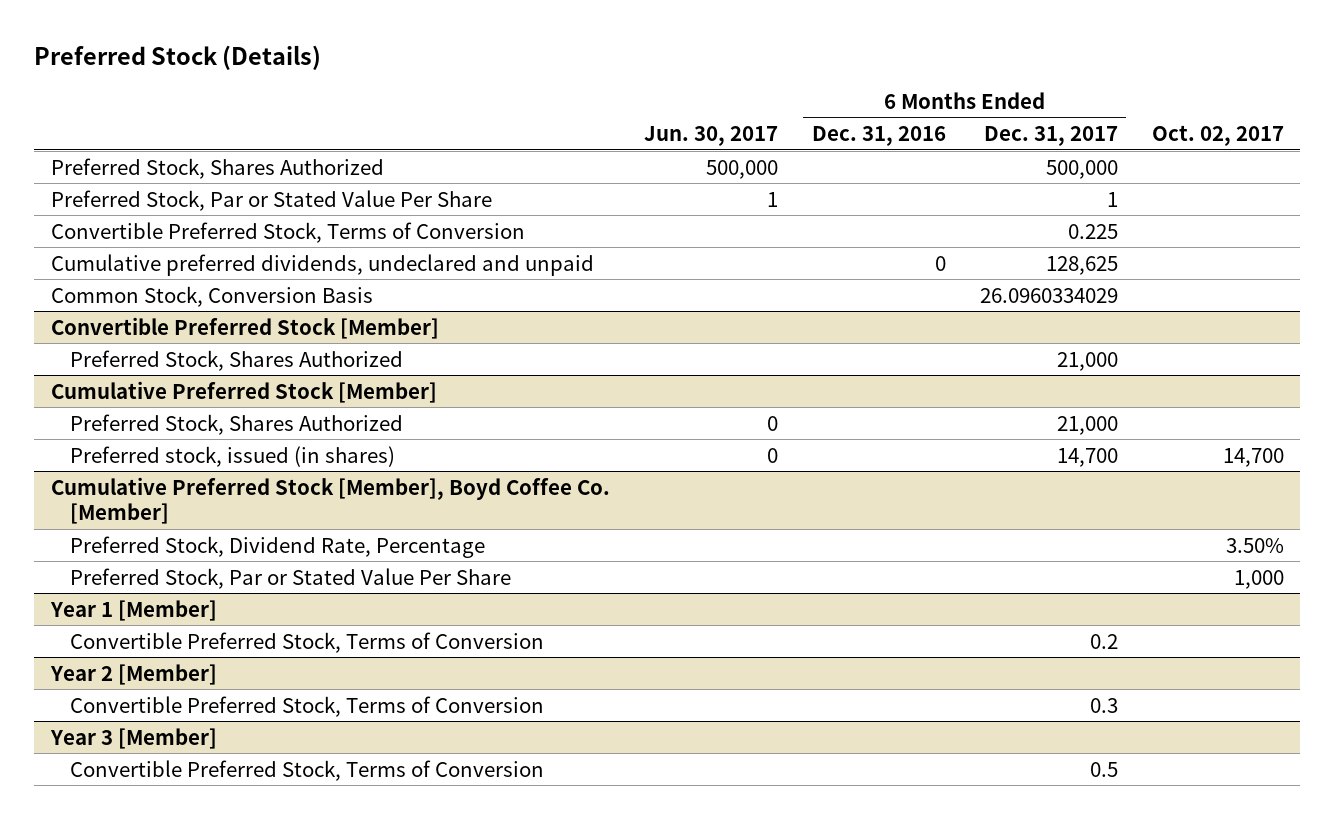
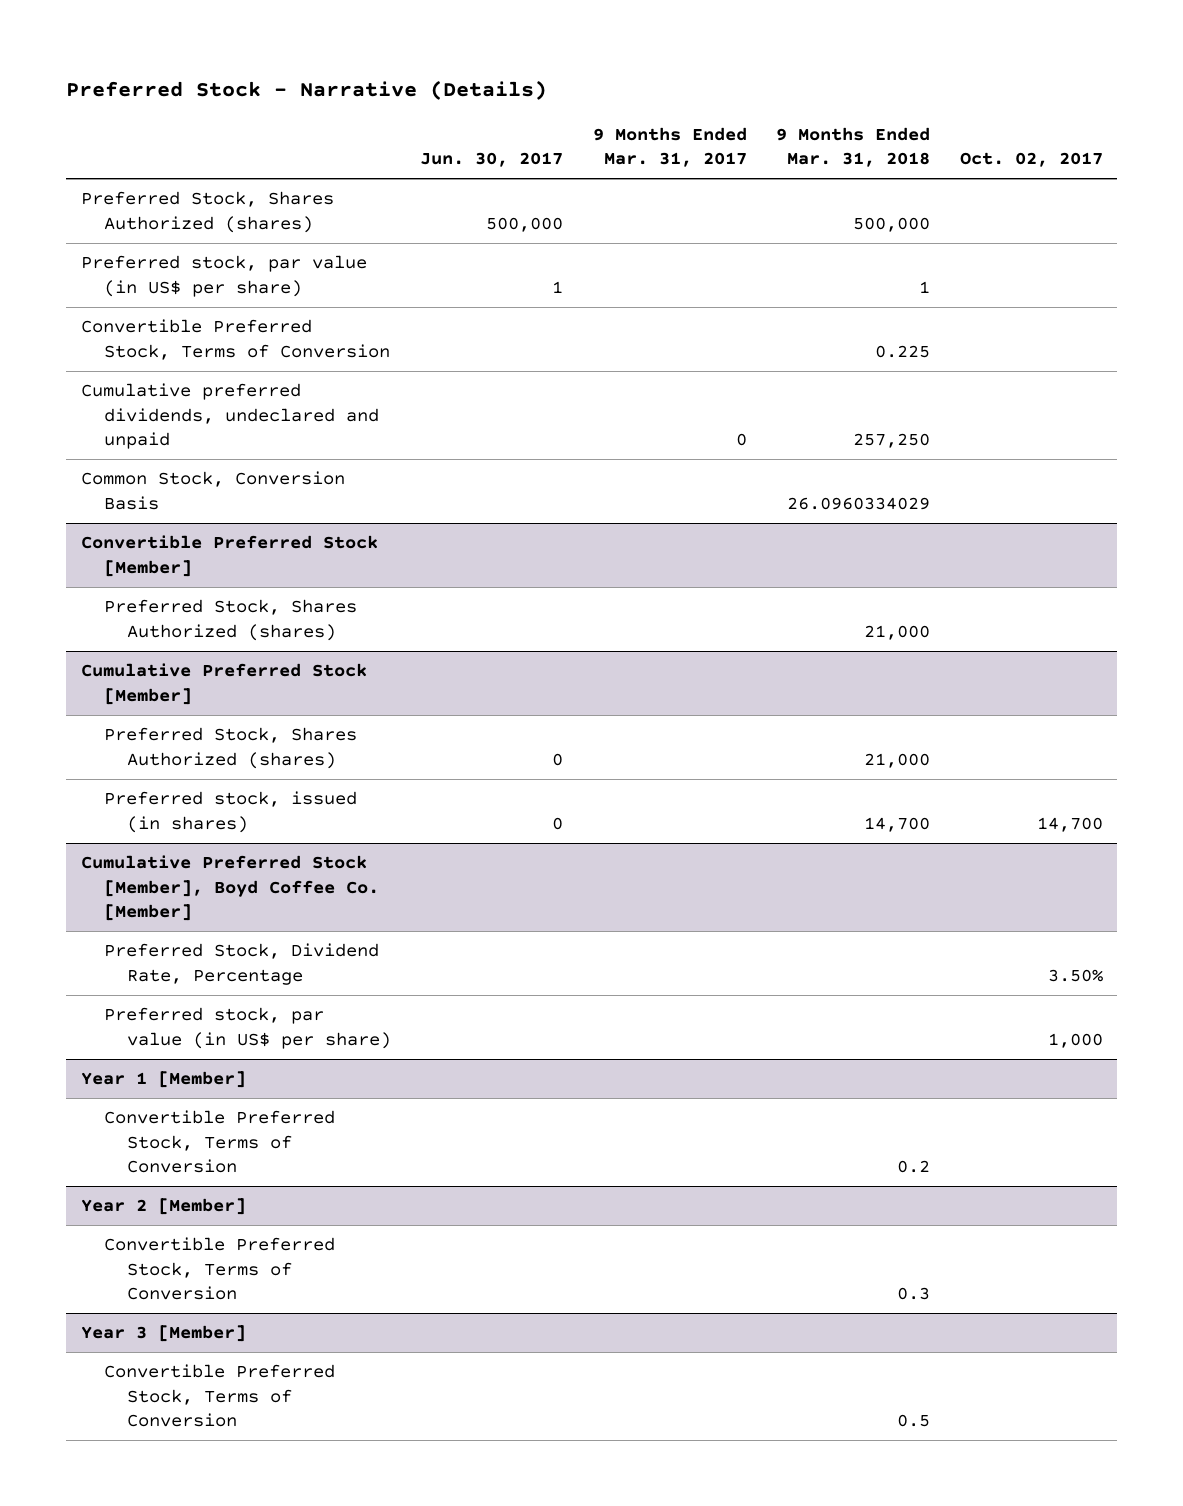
- Preferred Stock (Details)
+ Preferred Stock - Narrative (Details)
- | Jun. 30, 2017 | 6 Months Ended Dec. 31, 2016 | 6 Months Ended Dec. 31, 2017 | Oct. 02, 2017
+ | Jun. 30, 2017 | 9 Months Ended Mar. 31, 2017 | 9 Months Ended Mar. 31, 2018 | Oct. 02, 2017
- Preferred Stock, Shares Authorized | 500,000 | | 500,000 |
- Preferred Stock, Par or Stated Value Per Share | 1 | | 1 |
+ Preferred Stock, Shares Authorized (shares) | 500,000 | | 500,000 |
+ Preferred stock, par value (in US$ per share) | 1 | | 1 |
@ Convertible Preferred Stock [Member]
- Preferred Stock, Shares Authorized | | | 21,000 |
+ Preferred Stock, Shares Authorized (shares) | | | 21,000 |
@ Cumulative Preferred Stock [Member]
- Preferred Stock, Shares Authorized | 0 | | 21,000 |
+ Preferred Stock, Shares Authorized (shares) | 0 | | 21,000 |
@ Cumulative Preferred Stock [Member], Boyd Coffee Co. [Member]
- Preferred Stock, Par or Stated Value Per Share | | | | 1,000
+ Preferred stock, par value (in US$ per share) | | | | 1,000

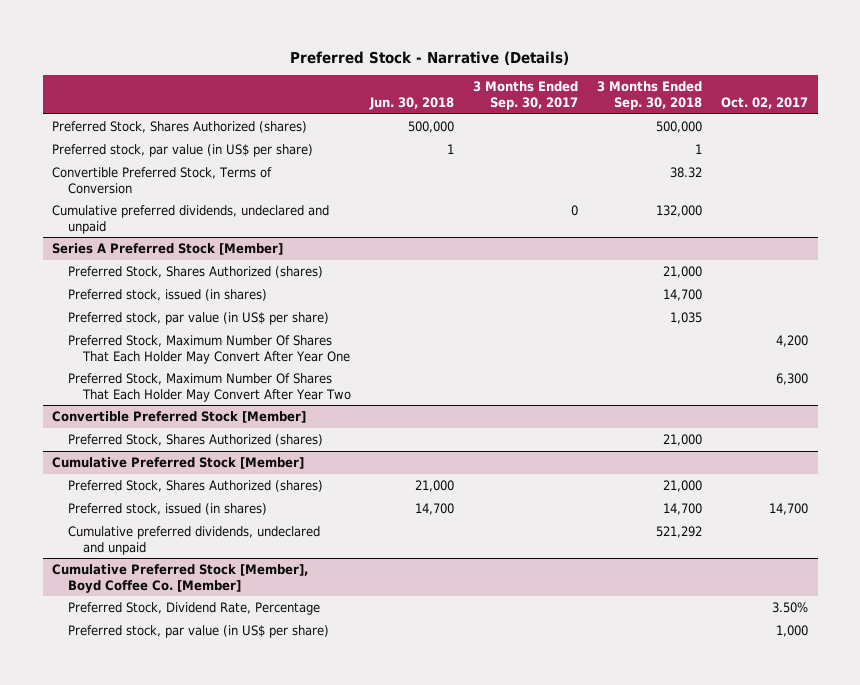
- | Jun. 30, 2017 | 9 Months Ended Mar. 31, 2017 | 9 Months Ended Mar. 31, 2018 | Oct. 02, 2017
+ | Jun. 30, 2018 | 3 Months Ended Sep. 30, 2017 | 3 Months Ended Sep. 30, 2018 | Oct. 02, 2017
- Common Stock, Conversion Basis | | | 26.0960334029 |
+ Series A Preferred Stock [Member]
+ Preferred Stock, Shares Authorized (shares) | | | 21,000 |
+ Preferred stock, issued (in shares) | | | 14,700 |
+ Preferred stock, par value (in US$ per share) | | | 1,035 |
+ Preferred Stock, Maximum Number Of Shares That Each Holder May Convert After Year One | | | | 4,200
+ Preferred Stock, Maximum Number Of Shares That Each Holder May Convert After Year Two | | | | 6,300
@ Cumulative Preferred Stock [Member]
+ Cumulative preferred dividends, undeclared and unpaid | | | 521,292 |
- Year 1 [Member]
- Convertible Preferred Stock, Terms of Conversion | | | 0.2 |
- Year 2 [Member]
- Convertible Preferred Stock, Terms of Conversion | | | 0.3 |
- Year 3 [Member]
- Convertible Preferred Stock, Terms of Conversion | | | 0.5 |

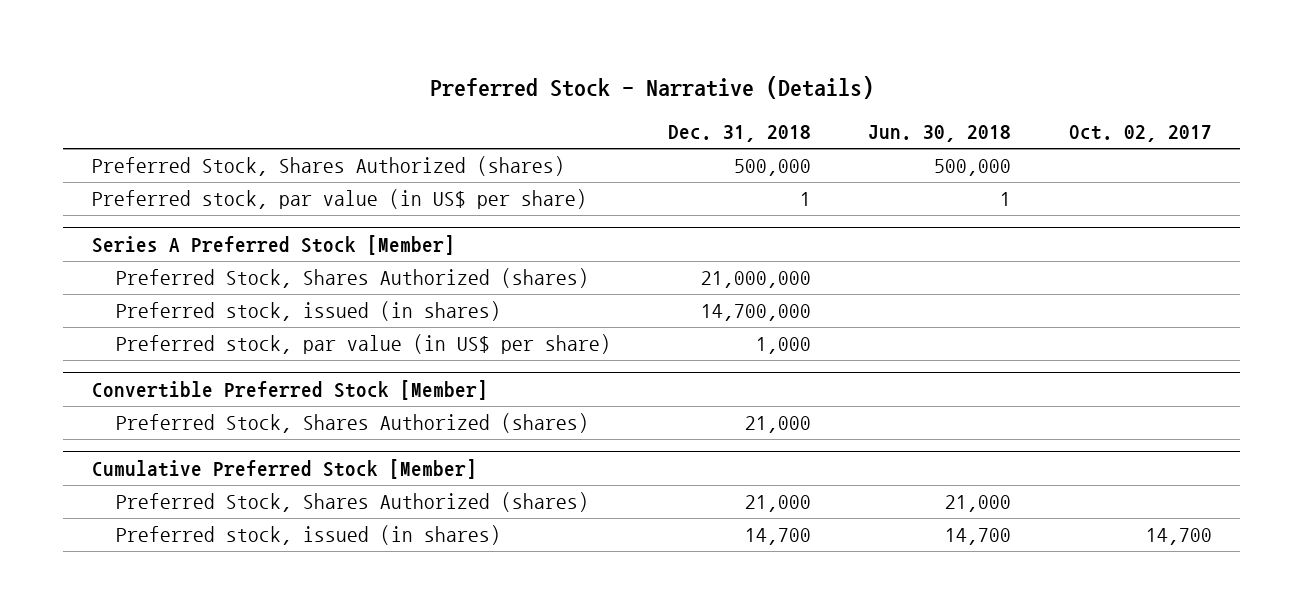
- | Jun. 30, 2018 | 3 Months Ended Sep. 30, 2017 | 3 Months Ended Sep. 30, 2018 | Oct. 02, 2017
+ | Dec. 31, 2018 | Jun. 30, 2018 | Oct. 02, 2017
- Convertible Preferred Stock, Terms of Conversion | | | 38.32 |
- Cumulative preferred dividends, undeclared and unpaid | | 0 | 132,000 |
@ Series A Preferred Stock [Member]
- Preferred Stock, Maximum Number Of Shares That Each Holder May Convert After Year One | | | | 4,200
- Preferred Stock, Maximum Number Of Shares That Each Holder May Convert After Year Two | | | | 6,300
@ Cumulative Preferred Stock [Member]
- Cumulative preferred dividends, undeclared and unpaid | | | 521,292 |
- Cumulative Preferred Stock [Member], Boyd Coffee Co. [Member]
- Preferred Stock, Dividend Rate, Percentage | | | | 3.50%
- Preferred stock, par value (in US$ per share) | | | | 1,000

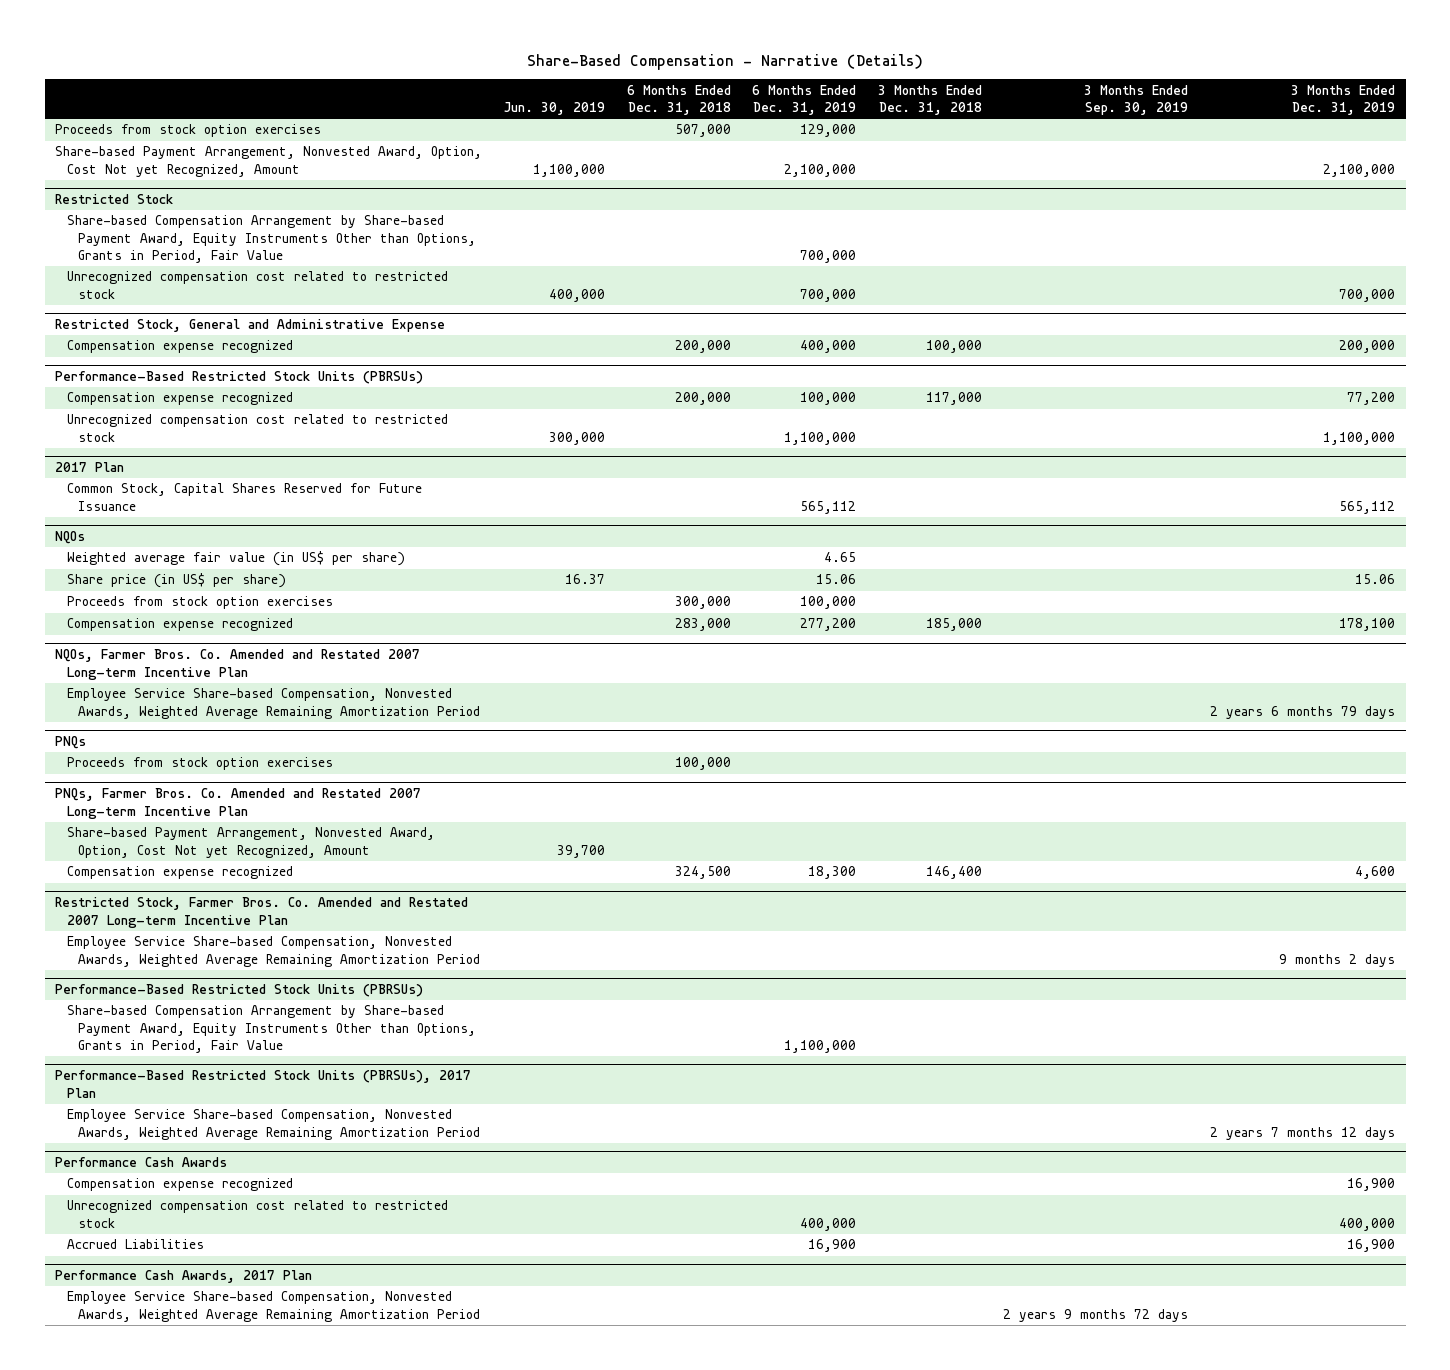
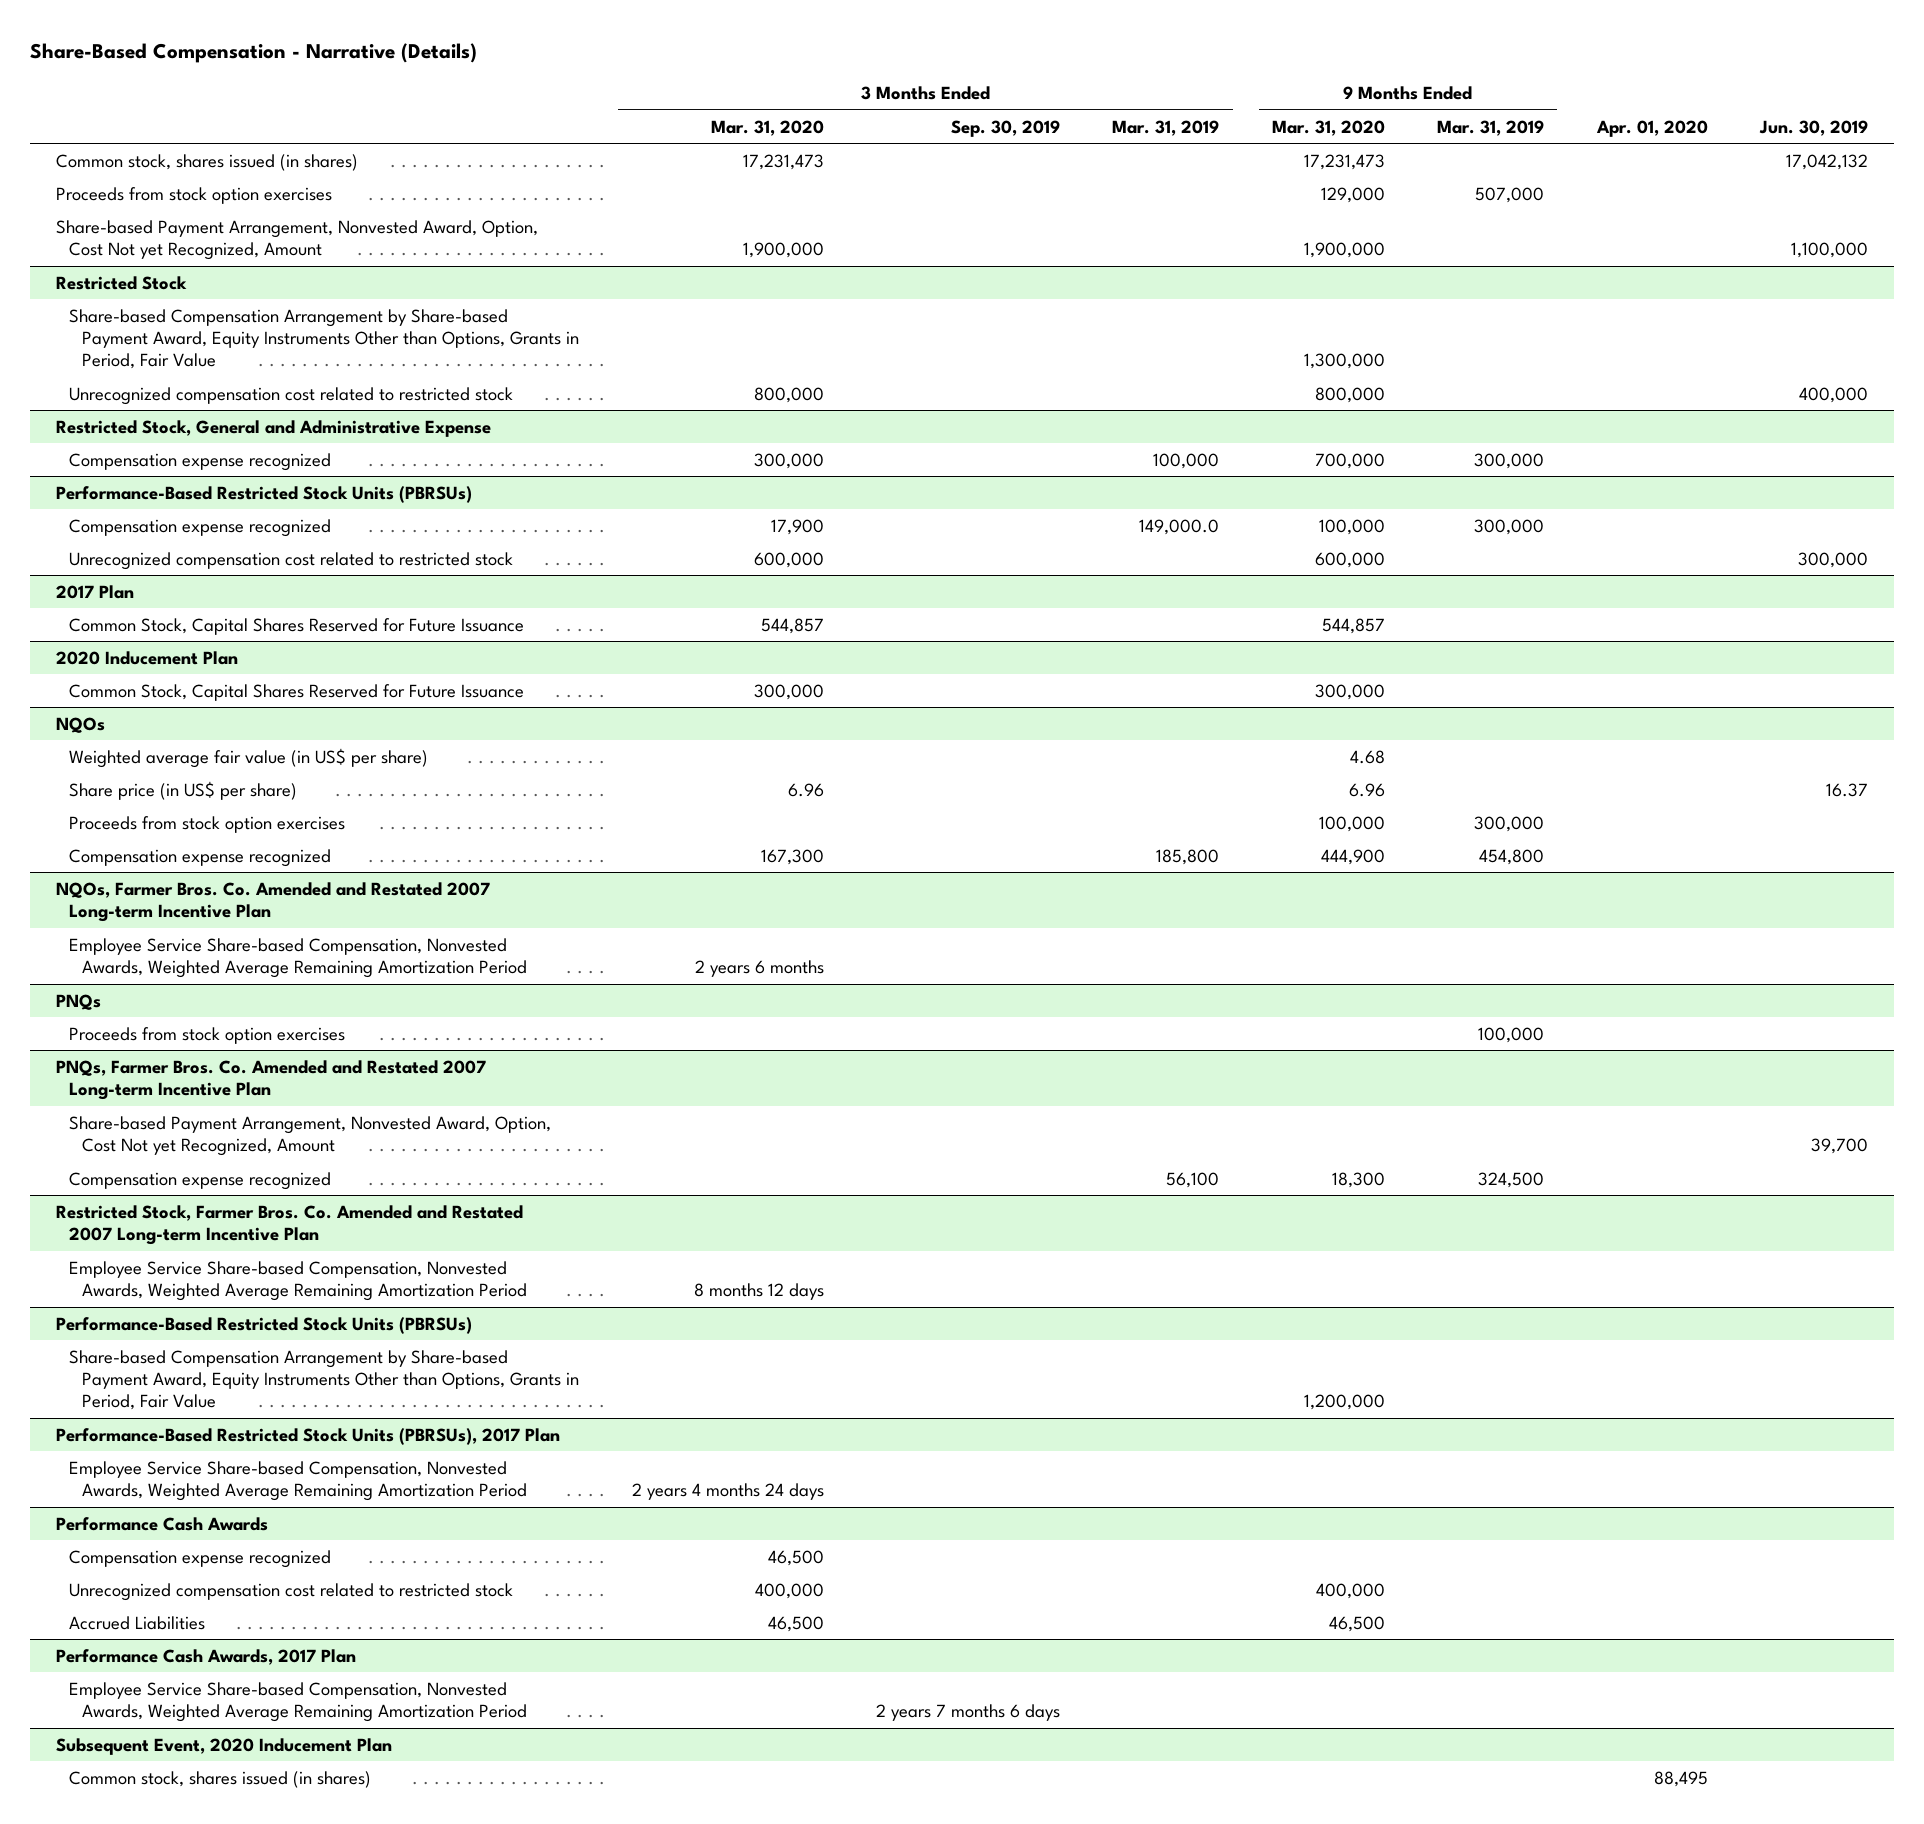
- | Jun. 30, 2019 | 6 Months Ended Dec. 31, 2018 | 6 Months Ended Dec. 31, 2019 | 3 Months Ended Dec. 31, 2018 | 3 Months Ended Sep. 30, 2019 | 3 Months Ended Dec. 31, 2019
+ | 3 Months Ended Mar. 31, 2020 | 3 Months Ended Sep. 30, 2019 | 3 Months Ended Mar. 31, 2019 | 9 Months Ended Mar. 31, 2020 | 9 Months Ended Mar. 31, 2019 | Apr. 01, 2020 | Jun. 30, 2019
+ Common stock, shares issued (in shares) | 17,231,473 | | | 17,231,473 | | | 17,042,132
+ 2020 Inducement Plan
+ Common Stock, Capital Shares Reserved for Future Issuance | 300,000 | | | 300,000 | | |
@ Performance Cash Awards, 2017 Plan
- Employee Service Share-based Compensation, Nonvested Awards, Weighted Average Remaining Amortization Period | | | | | 2 years 9 months 72 days |
+ Employee Service Share-based Compensation, Nonvested Awards, Weighted Average Remaining Amortization Period | | 2 years 7 months 6 days | | | | |
+ Subsequent Event, 2020 Inducement Plan
+ Common stock, shares issued (in shares) | | | | | | 88,495 |

